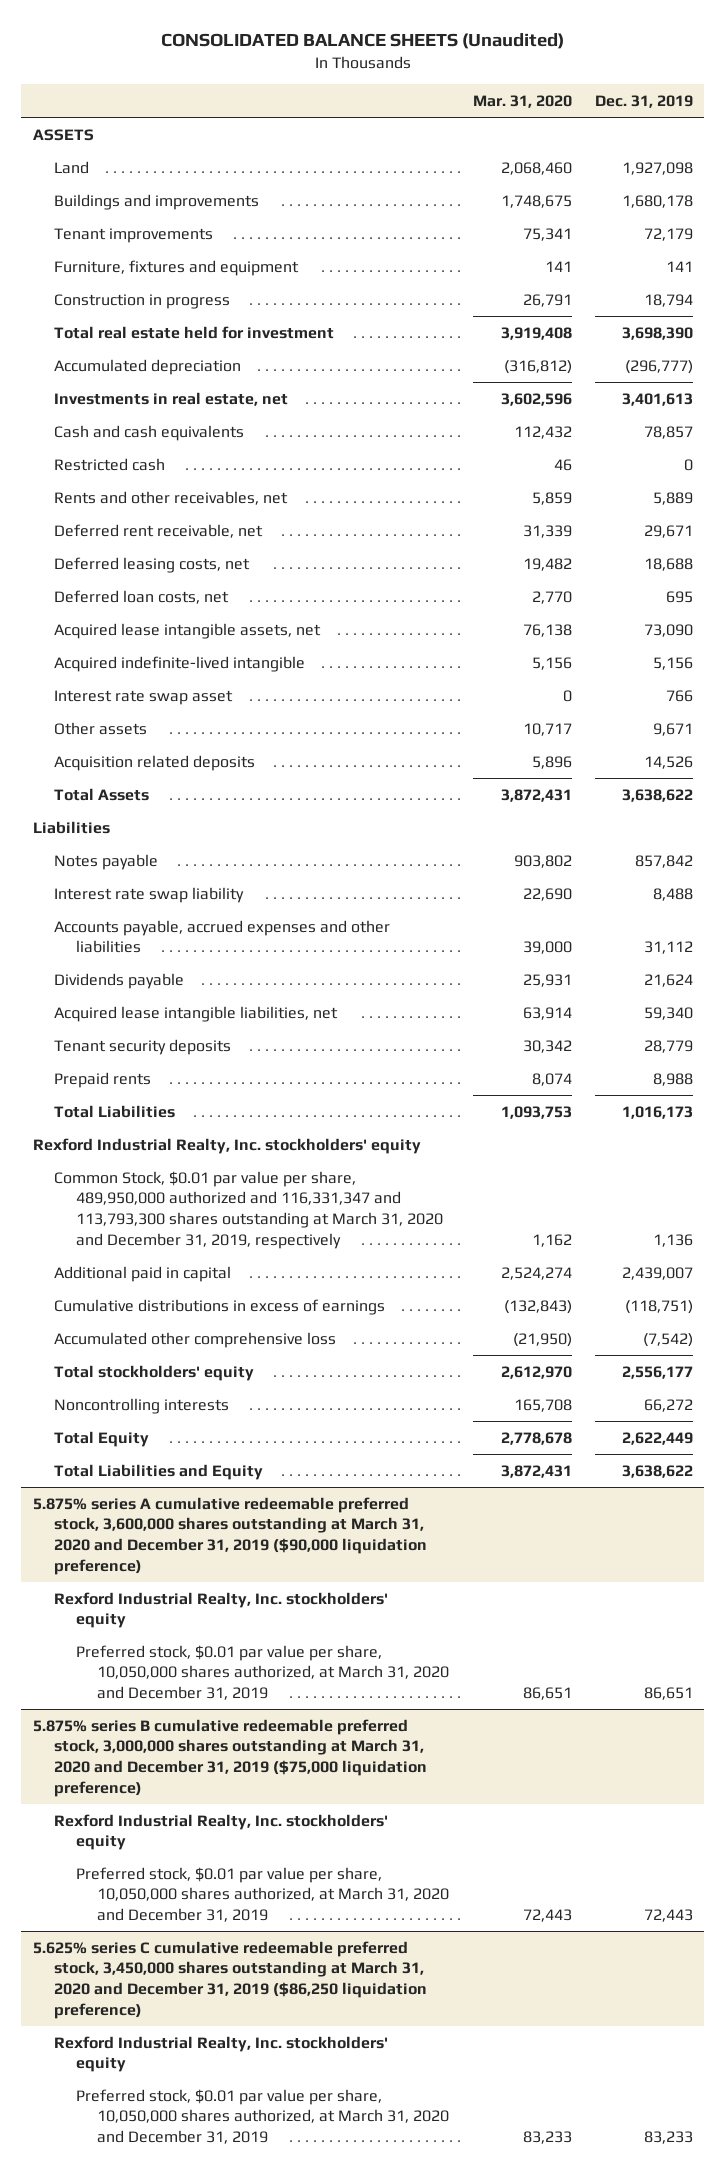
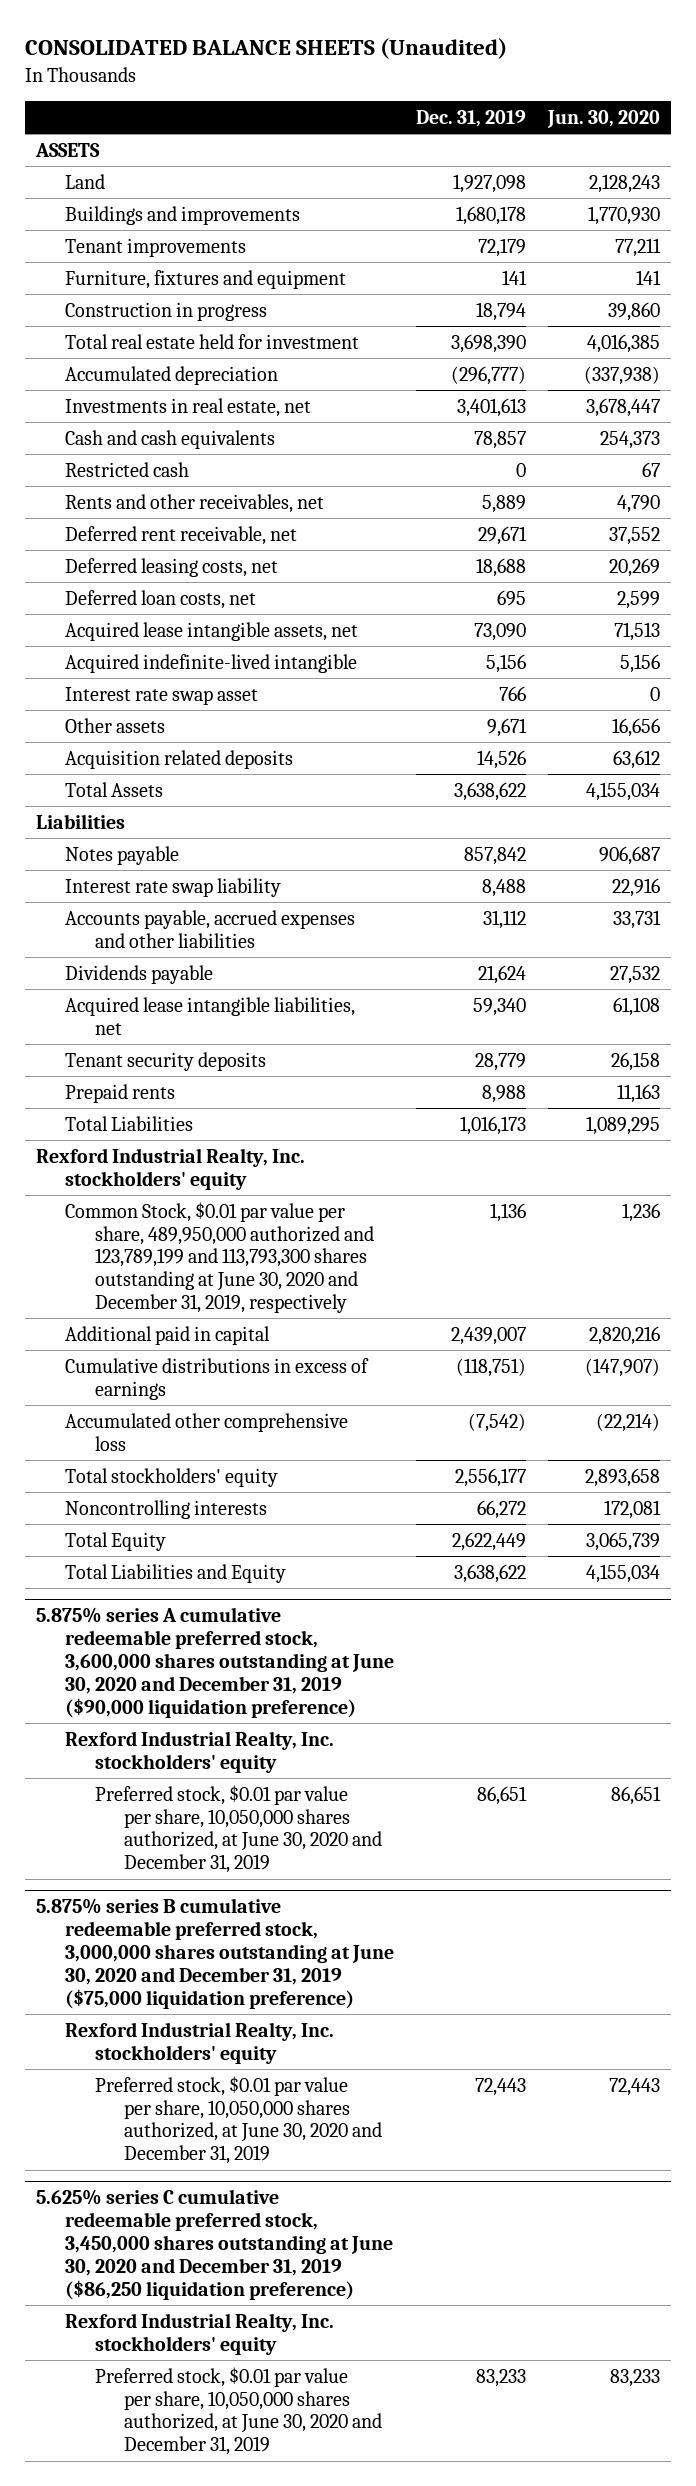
- | Mar. 31, 2020 | Dec. 31, 2019
+ | Dec. 31, 2019 | Jun. 30, 2020
- Common Stock, $0.01 par value per share, 489,950,000 authorized and 116,331,347 and 113,793,300 shares outstanding at March 31, 2020 and December 31, 2019, respectively | 1,162 | 1,136
+ Common Stock, $0.01 par value per share, 489,950,000 authorized and 123,789,199 and 113,793,300 shares outstanding at June 30, 2020 and December 31, 2019, respectively | 1,136 | 1,236
- 5.875% series A cumulative redeemable preferred stock, 3,600,000 shares outstanding at March 31, 2020 and December 31, 2019 ($90,000 liquidation preference)
+ 5.875% series A cumulative redeemable preferred stock, 3,600,000 shares outstanding at June 30, 2020 and December 31, 2019 ($90,000 liquidation preference)
- Preferred stock, $0.01 par value per share, 10,050,000 shares authorized, at March 31, 2020 and December 31, 2019 | 86,651 | 86,651
- 5.875% series B cumulative redeemable preferred stock, 3,000,000 shares outstanding at March 31, 2020 and December 31, 2019 ($75,000 liquidation preference)
+ Preferred stock, $0.01 par value per share, 10,050,000 shares authorized, at June 30, 2020 and December 31, 2019 | 86,651 | 86,651
+ 5.875% series B cumulative redeemable preferred stock, 3,000,000 shares outstanding at June 30, 2020 and December 31, 2019 ($75,000 liquidation preference)
- Preferred stock, $0.01 par value per share, 10,050,000 shares authorized, at March 31, 2020 and December 31, 2019 | 72,443 | 72,443
- 5.625% series C cumulative redeemable preferred stock, 3,450,000 shares outstanding at March 31, 2020 and December 31, 2019 ($86,250 liquidation preference)
+ Preferred stock, $0.01 par value per share, 10,050,000 shares authorized, at June 30, 2020 and December 31, 2019 | 72,443 | 72,443
+ 5.625% series C cumulative redeemable preferred stock, 3,450,000 shares outstanding at June 30, 2020 and December 31, 2019 ($86,250 liquidation preference)
- Preferred stock, $0.01 par value per share, 10,050,000 shares authorized, at March 31, 2020 and December 31, 2019 | 83,233 | 83,233
+ Preferred stock, $0.01 par value per share, 10,050,000 shares authorized, at June 30, 2020 and December 31, 2019 | 83,233 | 83,233

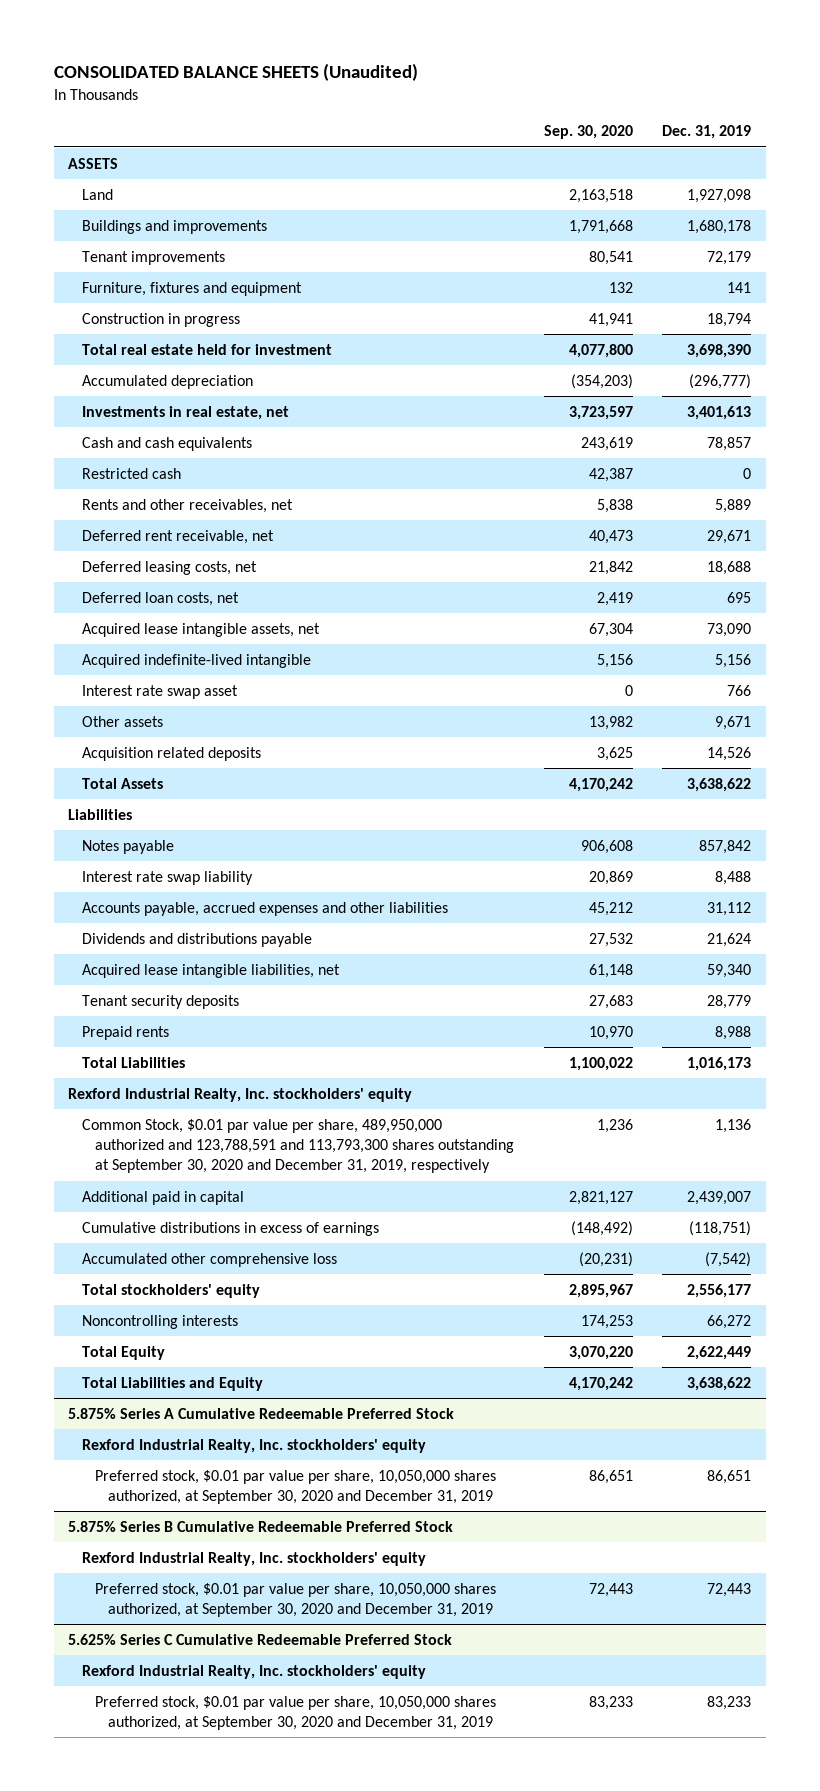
- | Dec. 31, 2019 | Jun. 30, 2020
+ | Sep. 30, 2020 | Dec. 31, 2019
- Dividends payable | 21,624 | 27,532
+ Dividends and distributions payable | 27,532 | 21,624
- Common Stock, $0.01 par value per share, 489,950,000 authorized and 123,789,199 and 113,793,300 shares outstanding at June 30, 2020 and December 31, 2019, respectively | 1,136 | 1,236
+ Common Stock, $0.01 par value per share, 489,950,000 authorized and 123,788,591 and 113,793,300 shares outstanding at September 30, 2020 and December 31, 2019, respectively | 1,236 | 1,136
- 5.875% series A cumulative redeemable preferred stock, 3,600,000 shares outstanding at June 30, 2020 and December 31, 2019 ($90,000 liquidation preference)
+ 5.875% Series A Cumulative Redeemable Preferred Stock
- Preferred stock, $0.01 par value per share, 10,050,000 shares authorized, at June 30, 2020 and December 31, 2019 | 86,651 | 86,651
- 5.875% series B cumulative redeemable preferred stock, 3,000,000 shares outstanding at June 30, 2020 and December 31, 2019 ($75,000 liquidation preference)
+ Preferred stock, $0.01 par value per share, 10,050,000 shares authorized, at September 30, 2020 and December 31, 2019 | 86,651 | 86,651
+ 5.875% Series B Cumulative Redeemable Preferred Stock
- Preferred stock, $0.01 par value per share, 10,050,000 shares authorized, at June 30, 2020 and December 31, 2019 | 72,443 | 72,443
- 5.625% series C cumulative redeemable preferred stock, 3,450,000 shares outstanding at June 30, 2020 and December 31, 2019 ($86,250 liquidation preference)
+ Preferred stock, $0.01 par value per share, 10,050,000 shares authorized, at September 30, 2020 and December 31, 2019 | 72,443 | 72,443
+ 5.625% Series C Cumulative Redeemable Preferred Stock
- Preferred stock, $0.01 par value per share, 10,050,000 shares authorized, at June 30, 2020 and December 31, 2019 | 83,233 | 83,233
+ Preferred stock, $0.01 par value per share, 10,050,000 shares authorized, at September 30, 2020 and December 31, 2019 | 83,233 | 83,233

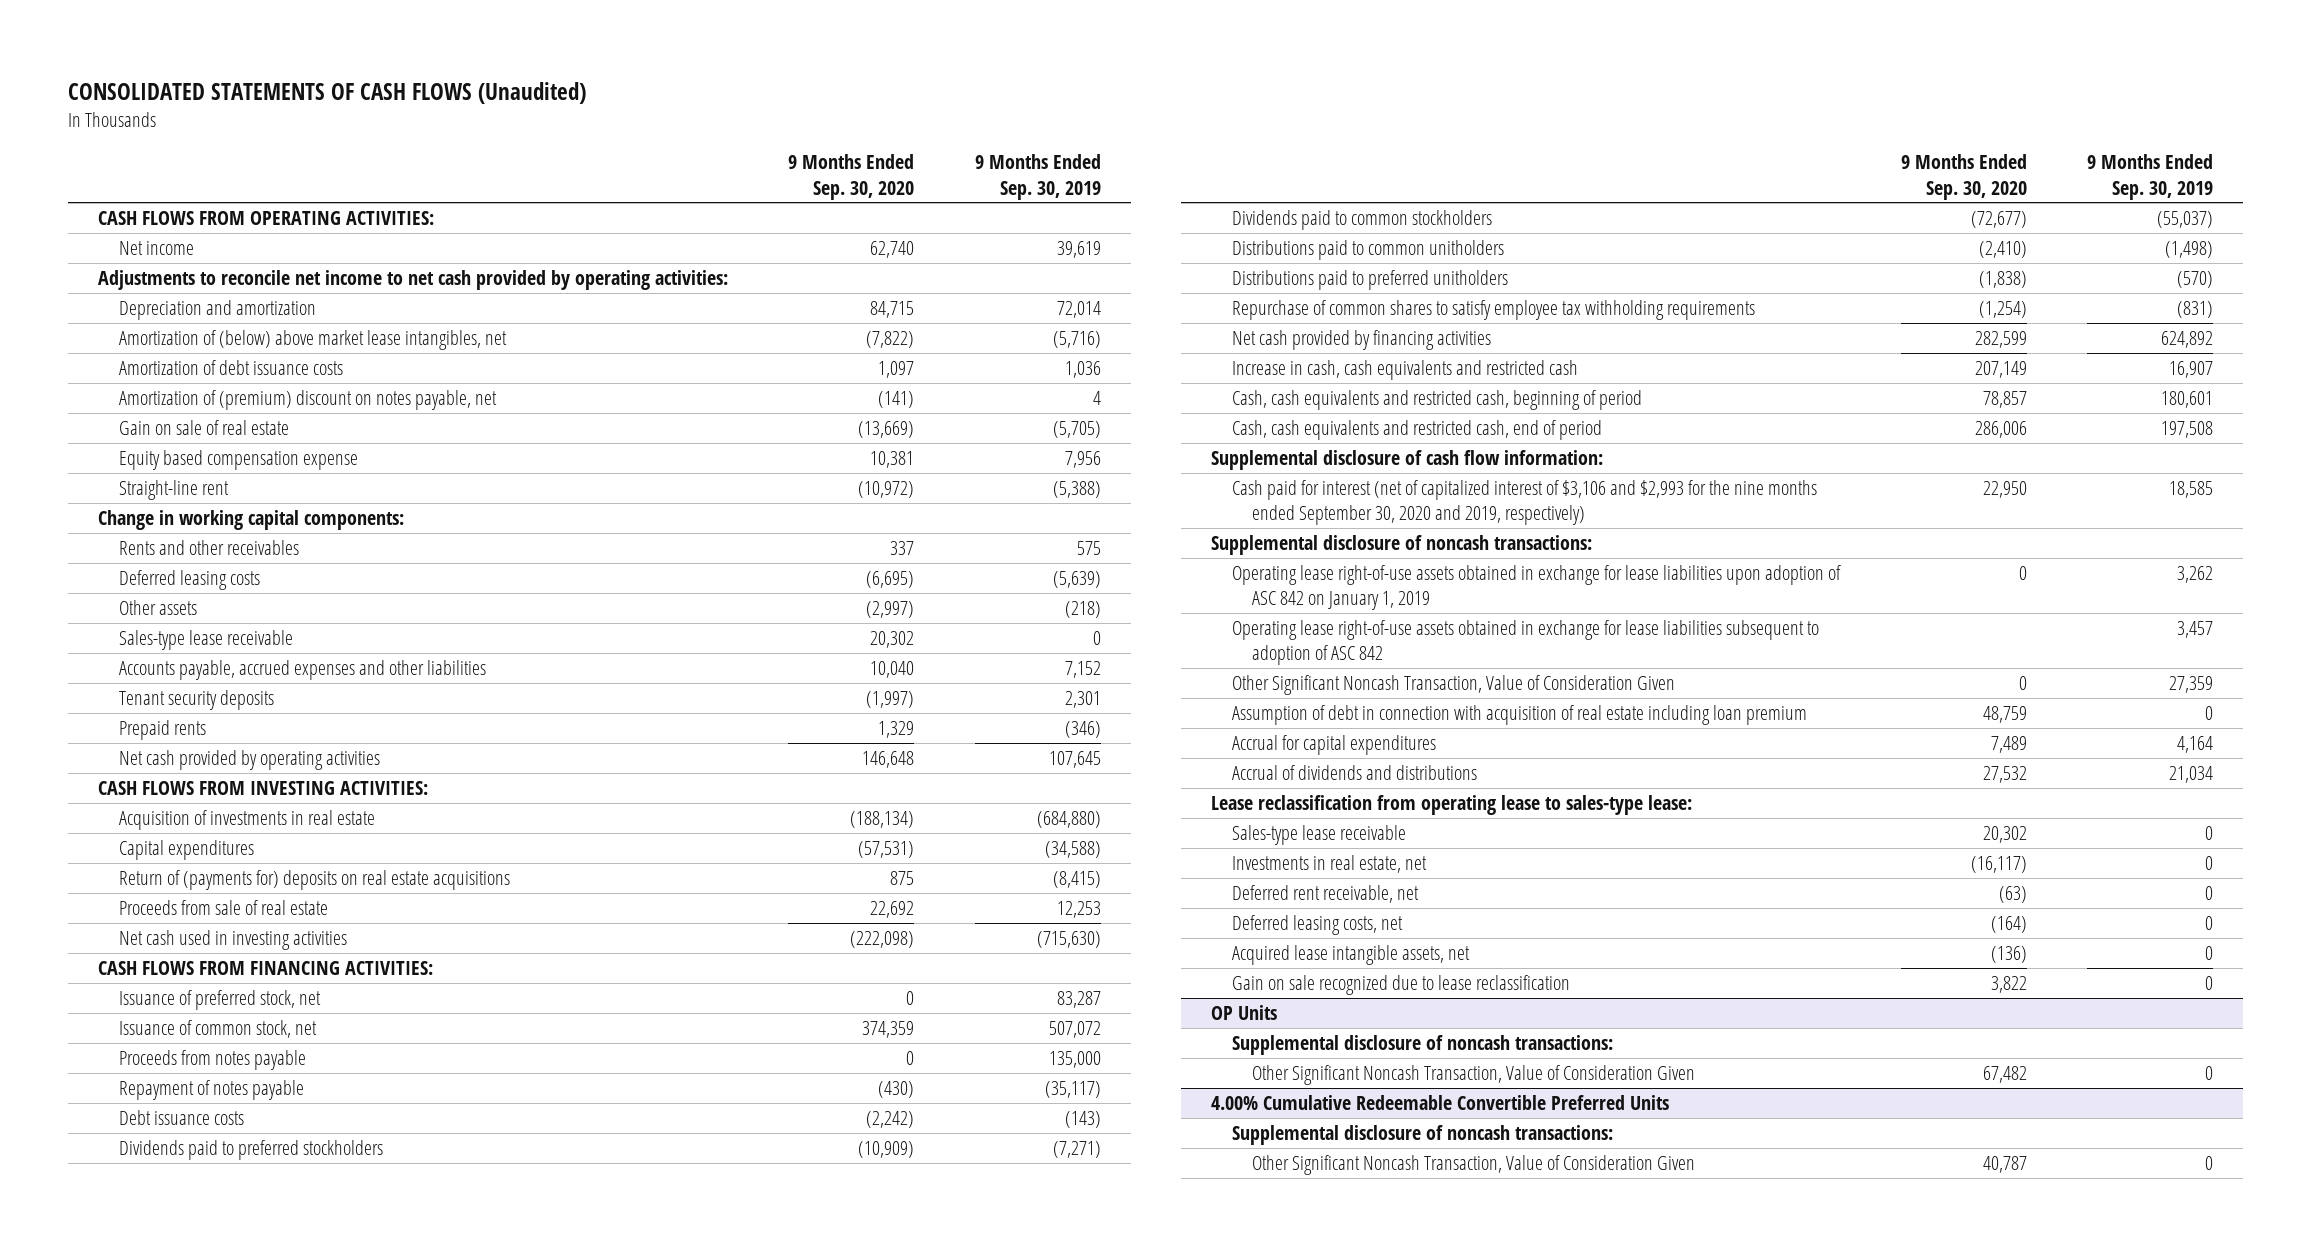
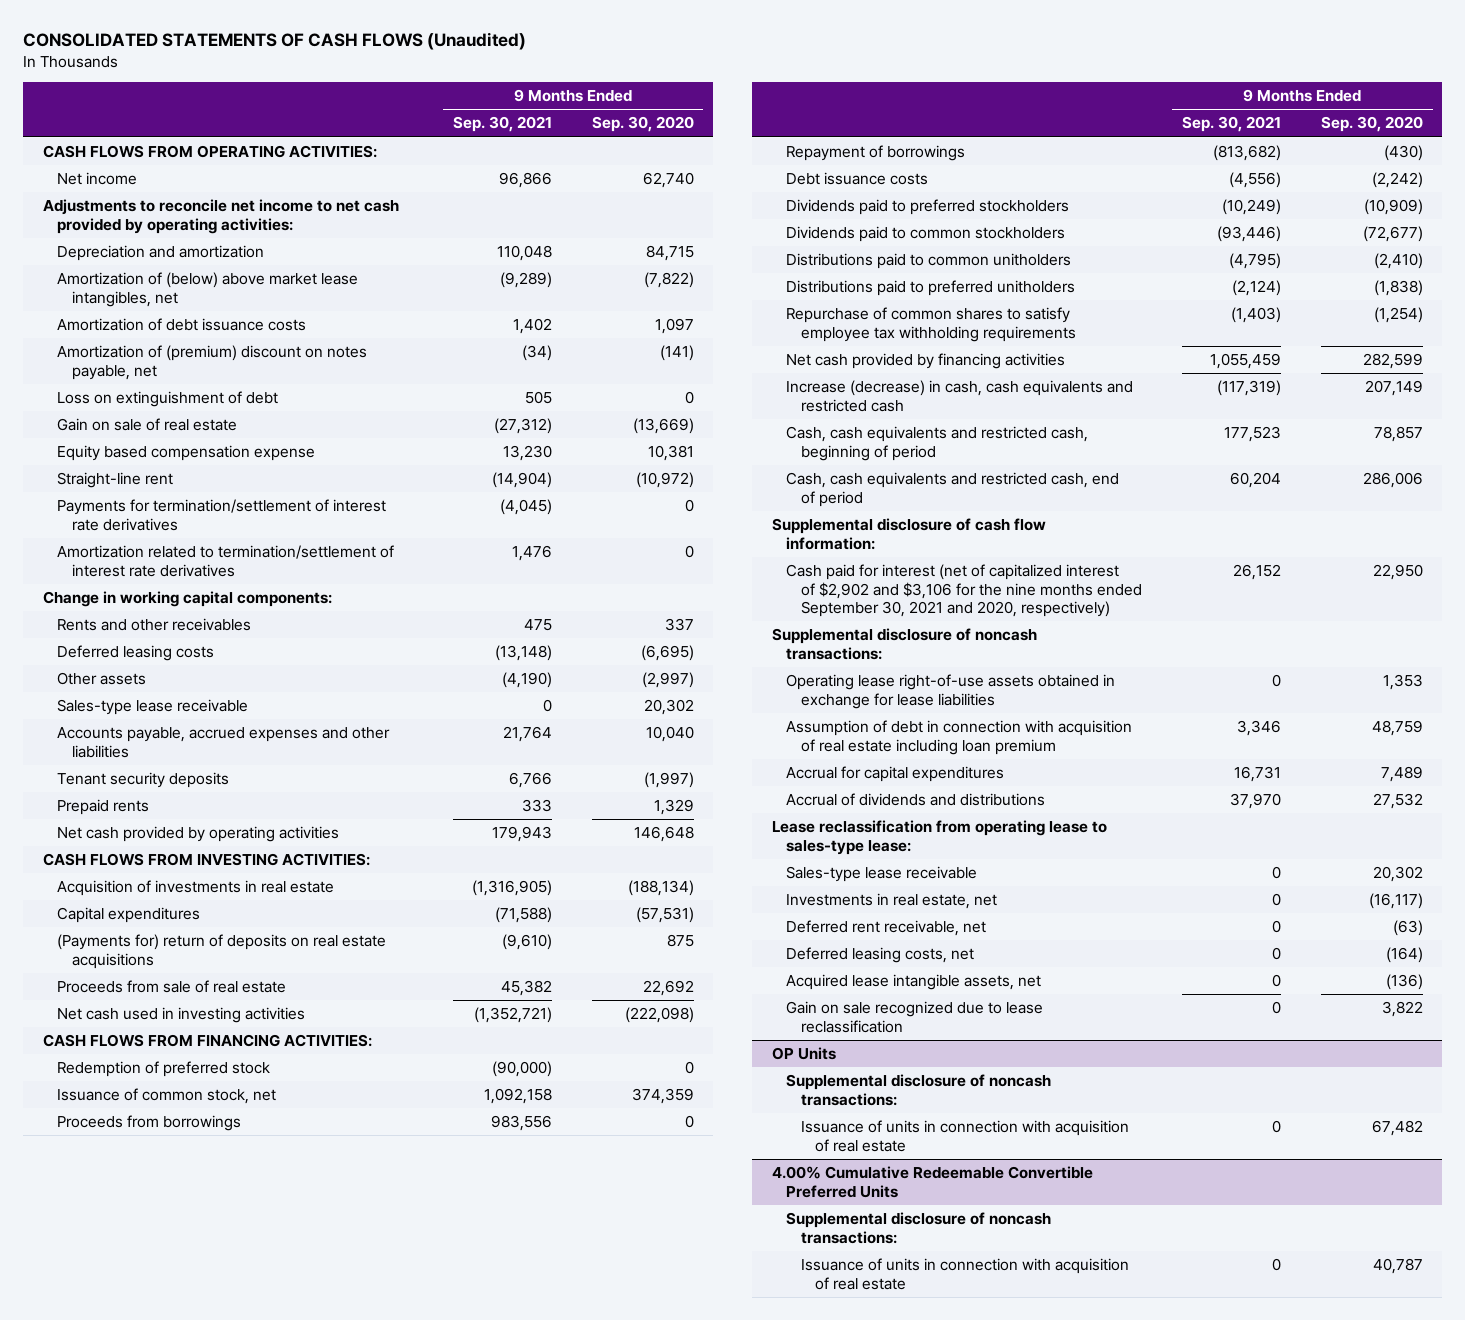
- | 9 Months Ended Sep. 30, 2020 | 9 Months Ended Sep. 30, 2019
+ | 9 Months Ended Sep. 30, 2021 | 9 Months Ended Sep. 30, 2020
+ Loss on extinguishment of debt | 505 | 0
+ Payments for termination/settlement of interest rate derivatives | (4,045) | 0
+ Amortization related to termination/settlement of interest rate derivatives | 1,476 | 0
- Return of (payments for) deposits on real estate acquisitions | 875 | (8,415)
+ (Payments for) return of deposits on real estate acquisitions | (9,610) | 875
- Issuance of preferred stock, net | 0 | 83,287
+ Redemption of preferred stock | (90,000) | 0
- Proceeds from notes payable | 0 | 135,000
- Repayment of notes payable | (430) | (35,117)
+ Proceeds from borrowings | 983,556 | 0
+ Repayment of borrowings | (813,682) | (430)
- Increase in cash, cash equivalents and restricted cash | 207,149 | 16,907
+ Increase (decrease) in cash, cash equivalents and restricted cash | (117,319) | 207,149
- Cash paid for interest (net of capitalized interest of $3,106 and $2,993 for the nine months ended September 30, 2020 and 2019, respectively) | 22,950 | 18,585
+ Cash paid for interest (net of capitalized interest of $2,902 and $3,106 for the nine months ended September 30, 2021 and 2020, respectively) | 26,152 | 22,950
- Operating lease right-of-use assets obtained in exchange for lease liabilities upon adoption of ASC 842 on January 1, 2019 | 0 | 3,262
- Operating lease right-of-use assets obtained in exchange for lease liabilities subsequent to adoption of ASC 842 | | 3,457
- Other Significant Noncash Transaction, Value of Consideration Given | 0 | 27,359
+ Operating lease right-of-use assets obtained in exchange for lease liabilities | 0 | 1,353
@ OP Units
- Other Significant Noncash Transaction, Value of Consideration Given | 67,482 | 0
+ Issuance of units in connection with acquisition of real estate | 0 | 67,482
@ 4.00% Cumulative Redeemable Convertible Preferred Units
- Other Significant Noncash Transaction, Value of Consideration Given | 40,787 | 0
+ Issuance of units in connection with acquisition of real estate | 0 | 40,787

